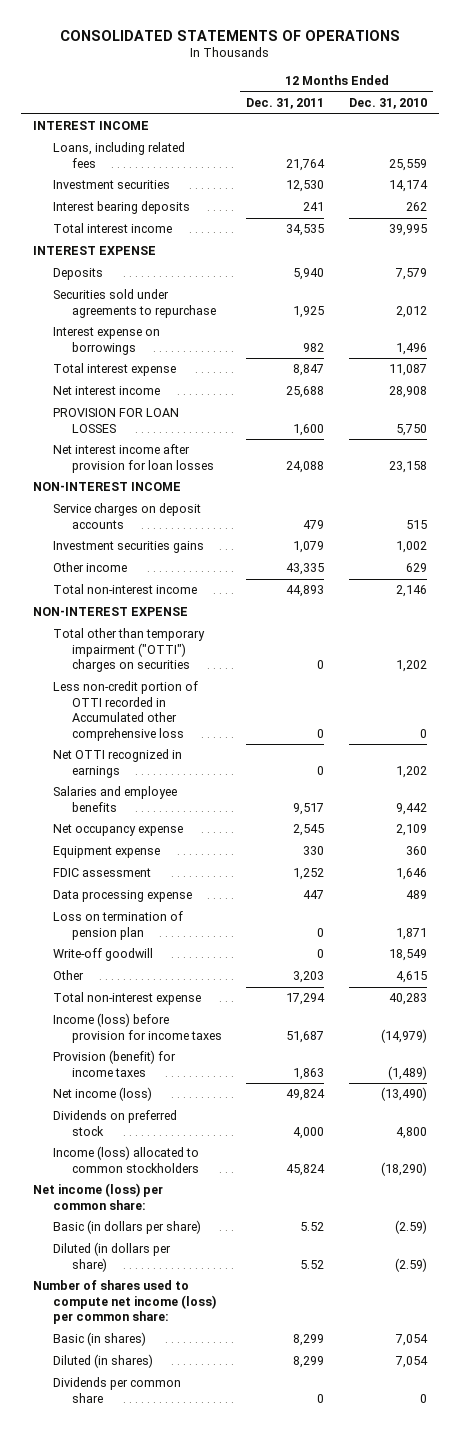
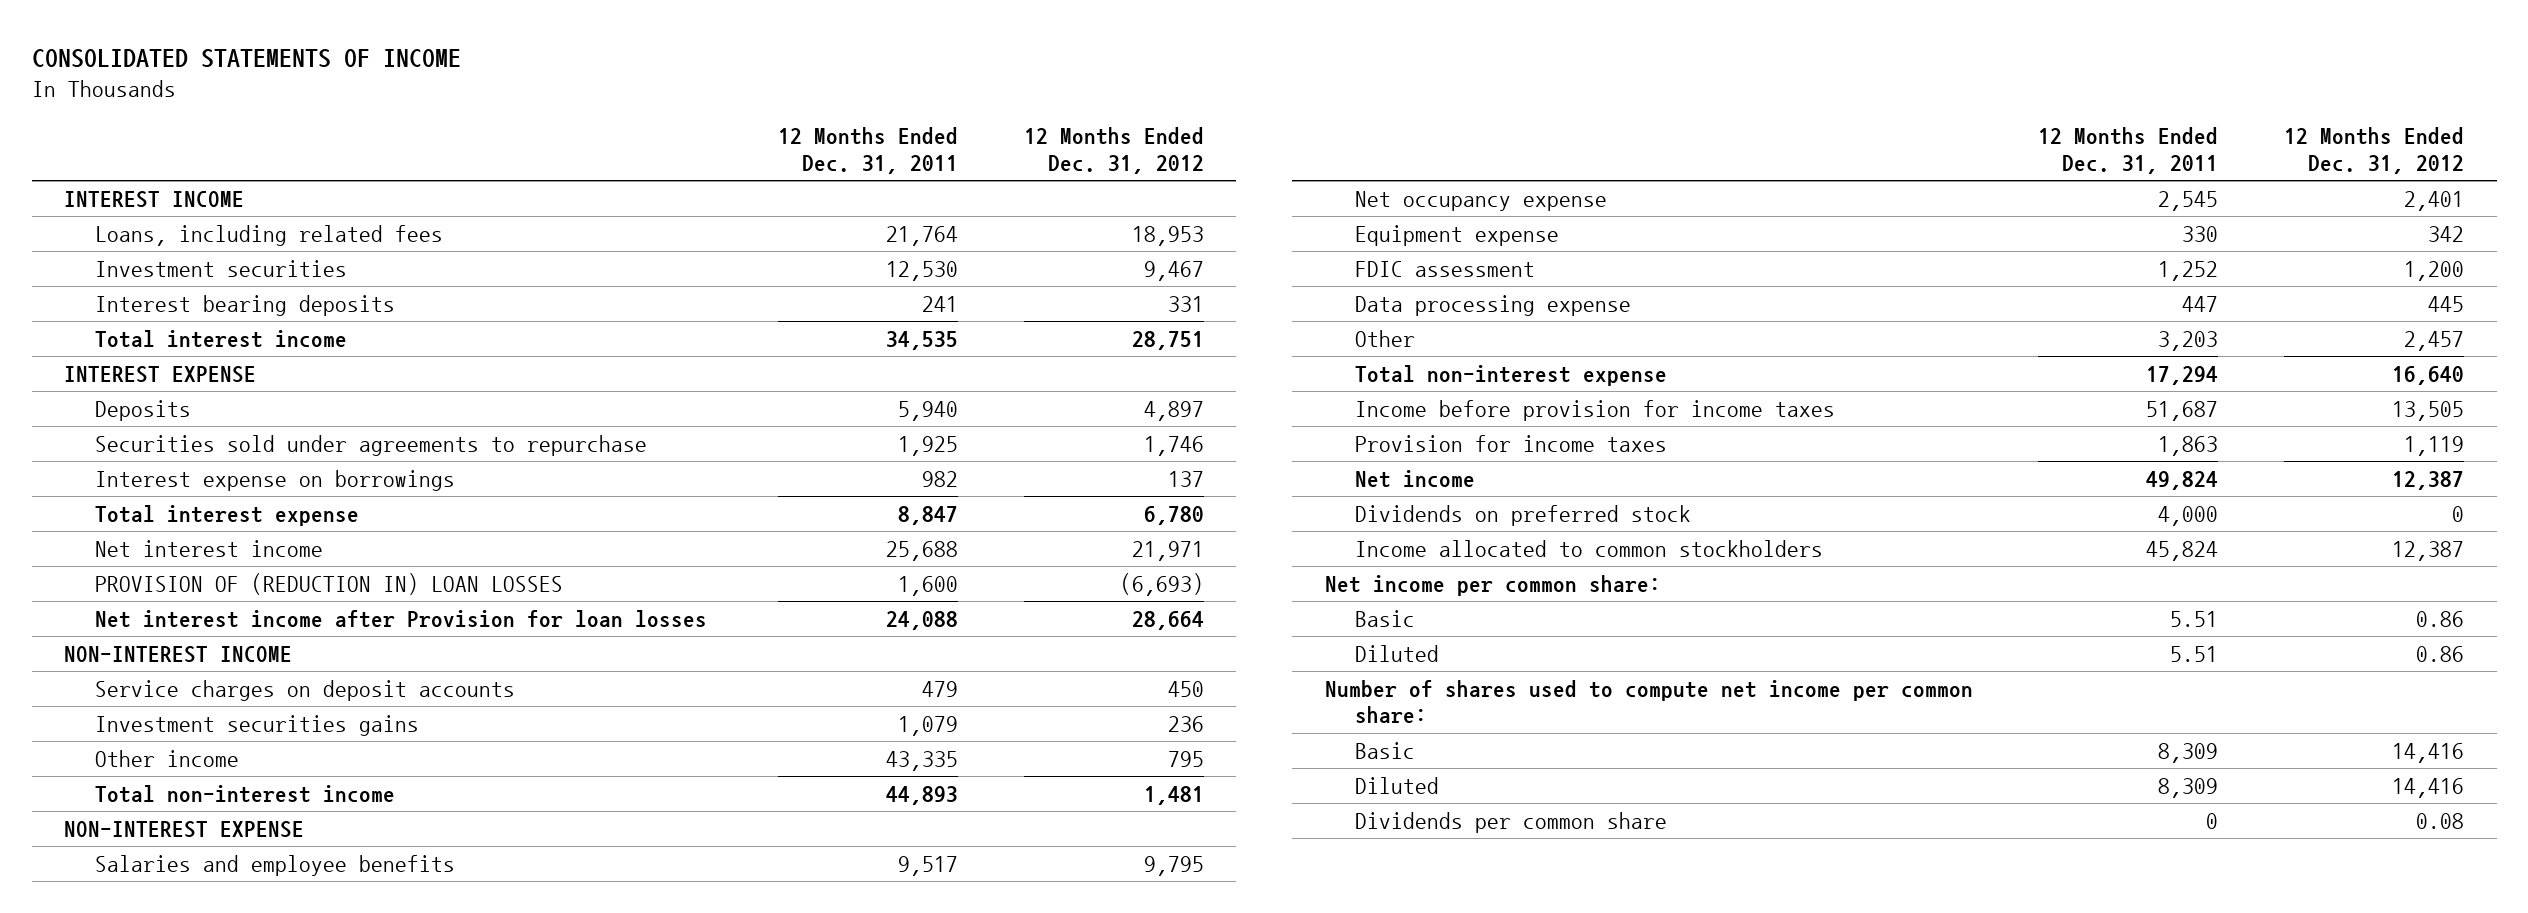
- CONSOLIDATED STATEMENTS OF OPERATIONS
+ CONSOLIDATED STATEMENTS OF INCOME
- | 12 Months Ended Dec. 31, 2011 | 12 Months Ended Dec. 31, 2010
+ | 12 Months Ended Dec. 31, 2011 | 12 Months Ended Dec. 31, 2012
- PROVISION FOR LOAN LOSSES | 1,600 | 5,750
- Net interest income after provision for loan losses | 24,088 | 23,158
+ PROVISION OF (REDUCTION IN) LOAN LOSSES | 1,600 | (6,693)
+ Net interest income after Provision for loan losses | 24,088 | 28,664
- Total other than temporary impairment ("OTTI") charges on securities | 0 | 1,202
- Less non-credit portion of OTTI recorded in Accumulated other comprehensive loss | 0 | 0
- Net OTTI recognized in earnings | 0 | 1,202
- Loss on termination of pension plan | 0 | 1,871
- Write-off goodwill | 0 | 18,549
- Income (loss) before provision for income taxes | 51,687 | (14,979)
- Provision (benefit) for income taxes | 1,863 | (1,489)
- Net income (loss) | 49,824 | (13,490)
+ Income before provision for income taxes | 51,687 | 13,505
+ Provision for income taxes | 1,863 | 1,119
+ Net income | 49,824 | 12,387
- Income (loss) allocated to common stockholders | 45,824 | (18,290)
- Net income (loss) per common share:
- Basic (in dollars per share) | 5.52 | (2.59)
- Diluted (in dollars per share) | 5.52 | (2.59)
- Number of shares used to compute net income (loss) per common share:
- Basic (in shares) | 8,299 | 7,054
- Diluted (in shares) | 8,299 | 7,054
+ Income allocated to common stockholders | 45,824 | 12,387
+ Net income per common share:
+ Basic | 5.51 | 0.86
+ Diluted | 5.51 | 0.86
+ Number of shares used to compute net income per common share:
+ Basic | 8,309 | 14,416
+ Diluted | 8,309 | 14,416

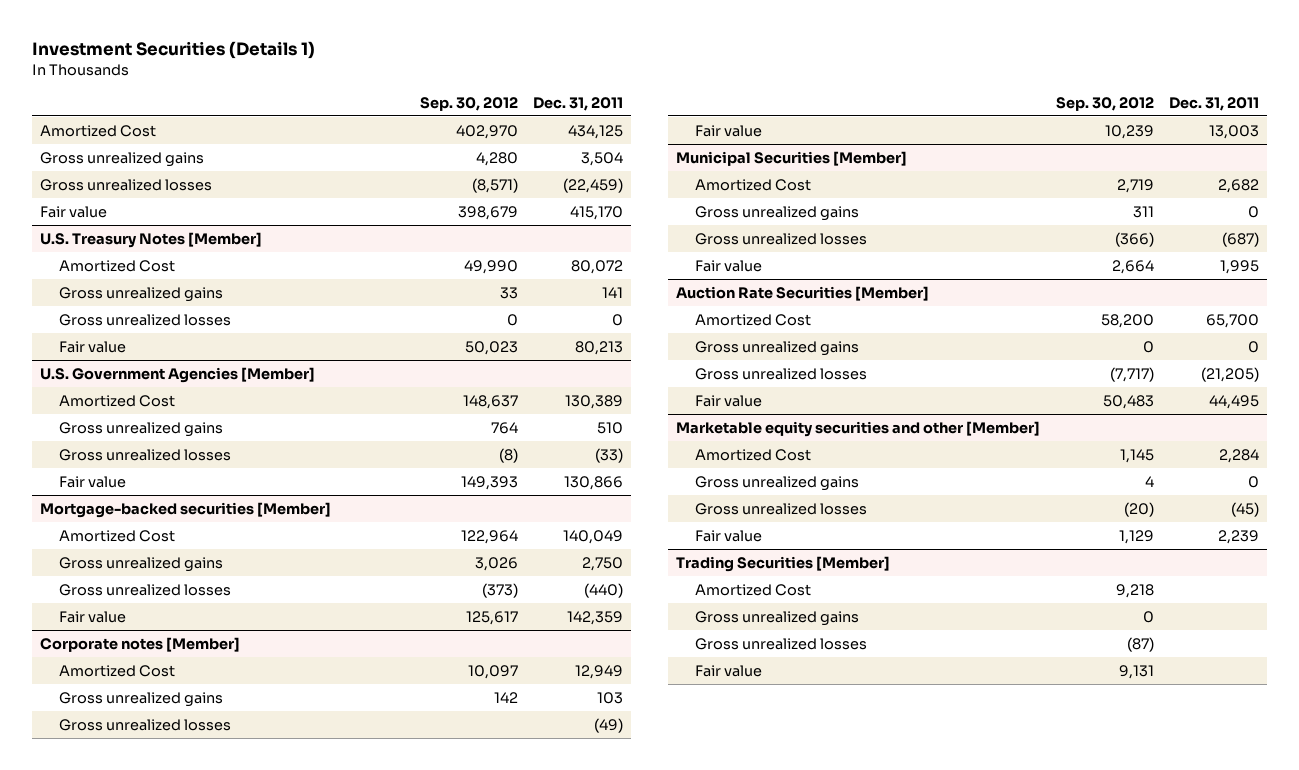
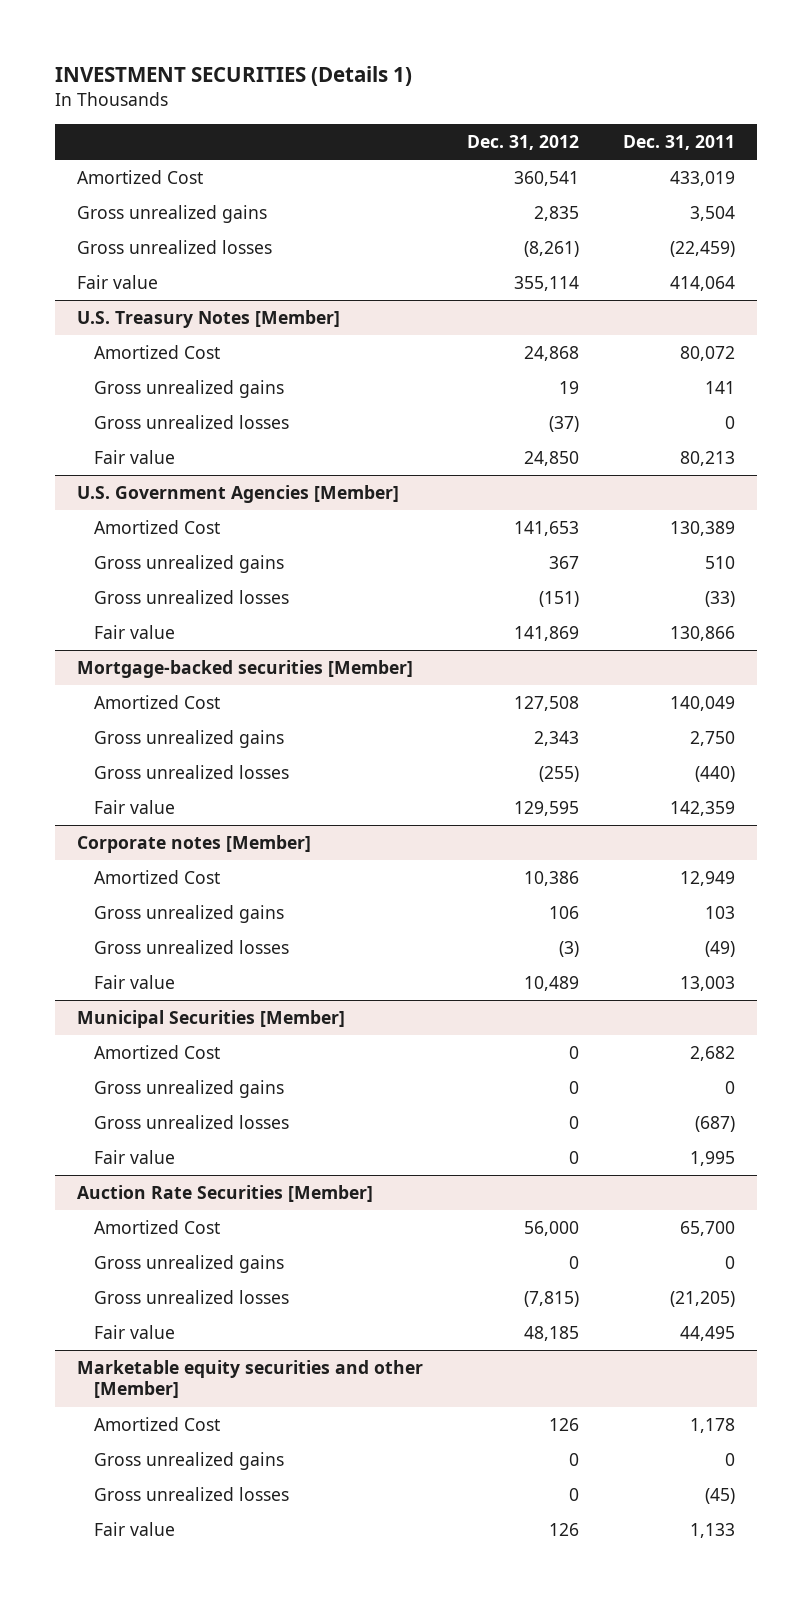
- Investment Securities (Details 1)
+ INVESTMENT SECURITIES (Details 1)
- | Sep. 30, 2012 | Dec. 31, 2011
+ | Dec. 31, 2012 | Dec. 31, 2011
- Amortized Cost | 402,970 | 434,125
+ Amortized Cost | 360,541 | 433,019
- Fair value | 398,679 | 415,170
+ Fair value | 355,114 | 414,064
@ Marketable equity securities and other [Member]
- Amortized Cost | 1,145 | 2,284
+ Amortized Cost | 126 | 1,178
- Fair value | 1,129 | 2,239
- Trading Securities [Member]
- Amortized Cost | 9,218 |
- Gross unrealized gains | 0 |
- Gross unrealized losses | (87) |
- Fair value | 9,131 |
@ Marketable equity securities and other [Member]
+ Fair value | 126 | 1,133

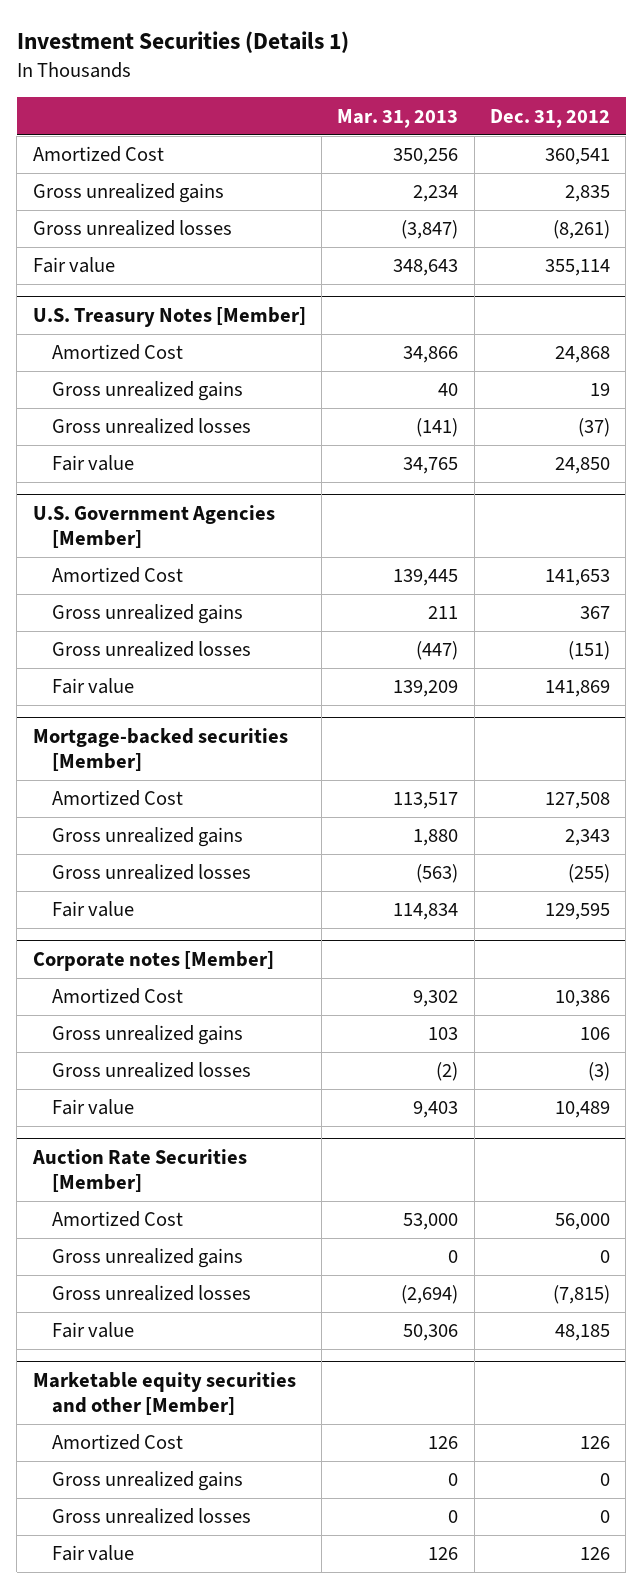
- INVESTMENT SECURITIES (Details 1)
+ Investment Securities (Details 1)
- | Dec. 31, 2012 | Dec. 31, 2011
+ | Mar. 31, 2013 | Dec. 31, 2012
- Municipal Securities [Member]
- Amortized Cost | 0 | 2,682
- Gross unrealized gains | 0 | 0
- Gross unrealized losses | 0 | (687)
- Fair value | 0 | 1,995

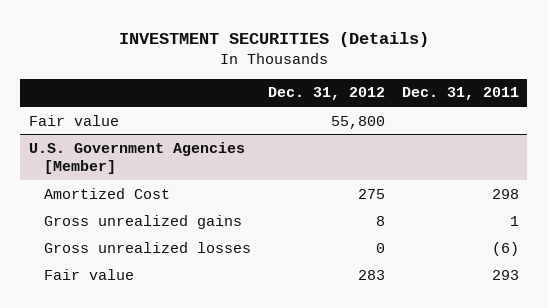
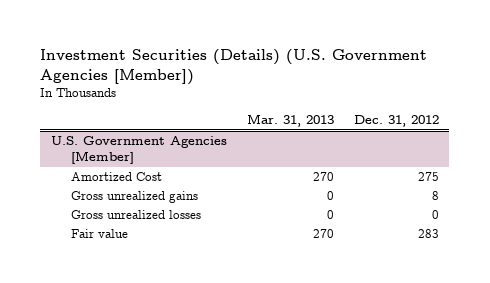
- INVESTMENT SECURITIES (Details)
+ Investment Securities (Details) (U.S. Government Agencies [Member])
- | Dec. 31, 2012 | Dec. 31, 2011
+ | Mar. 31, 2013 | Dec. 31, 2012
- Fair value | 55,800 |

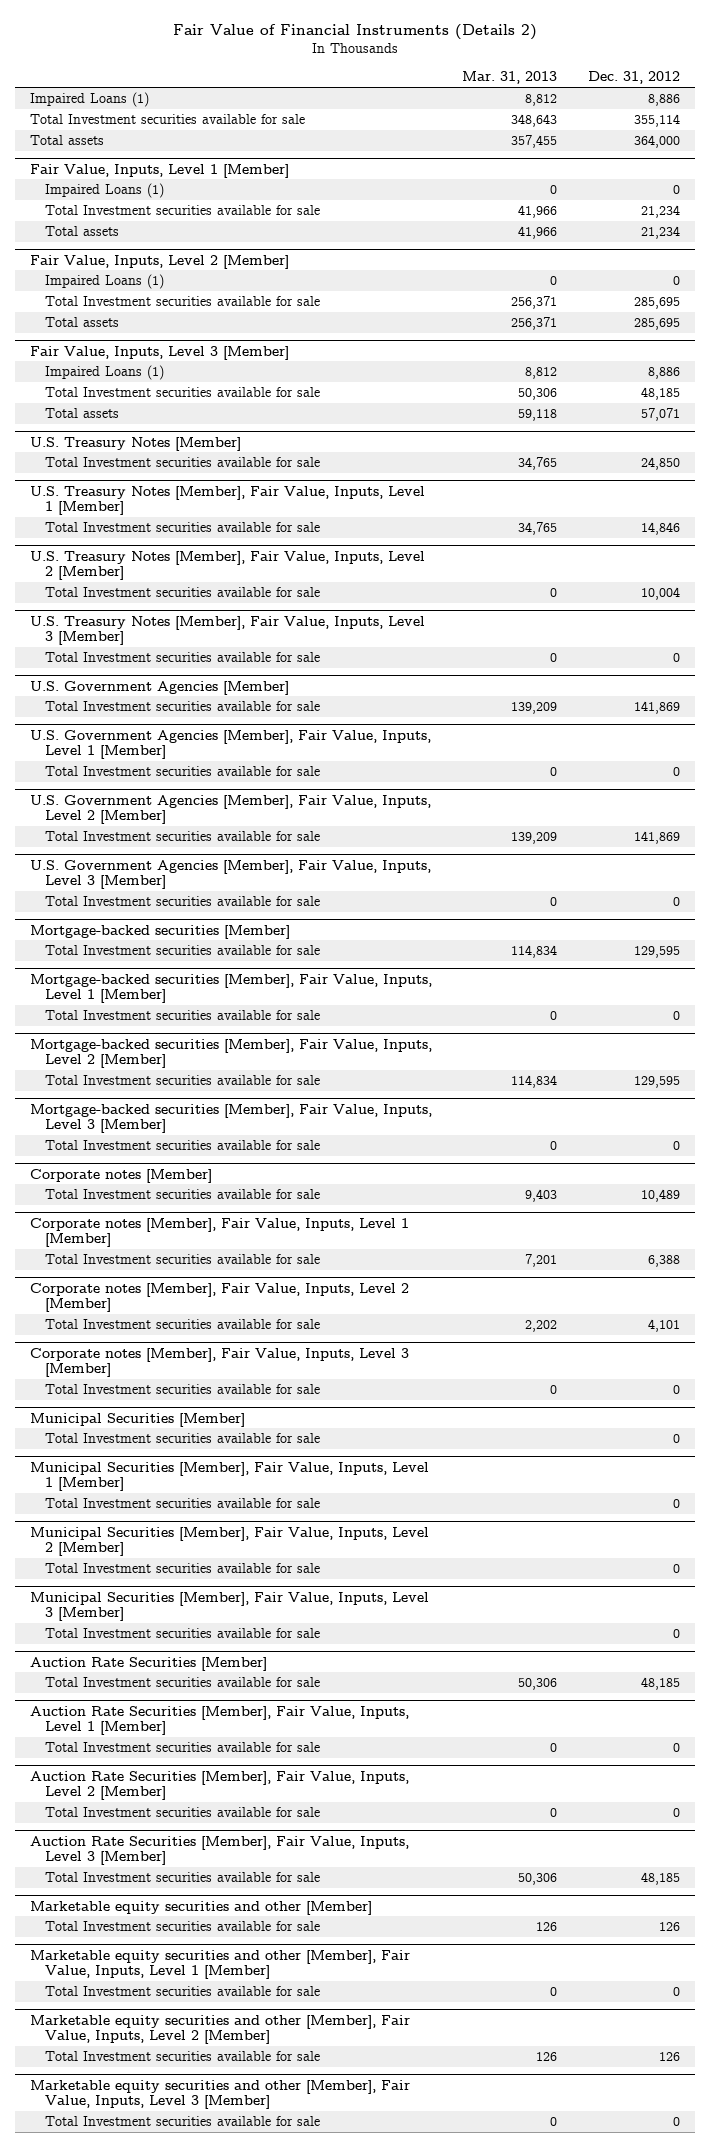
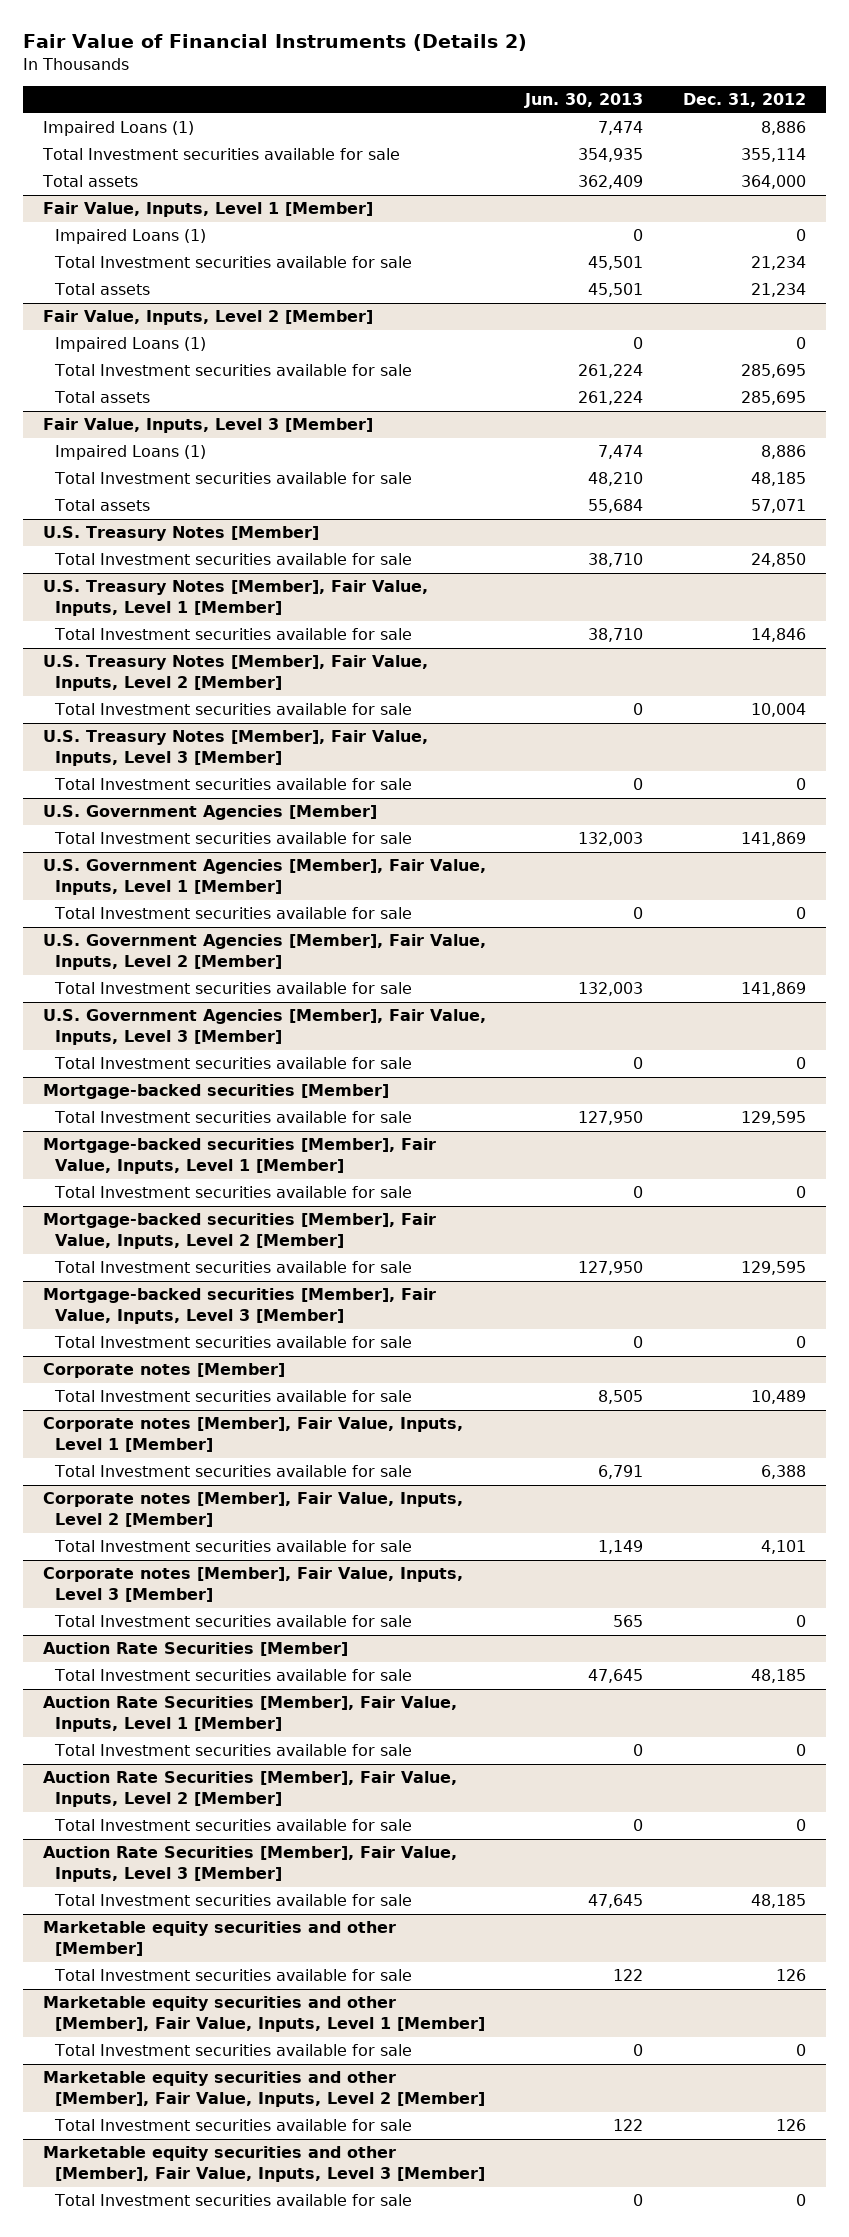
- | Mar. 31, 2013 | Dec. 31, 2012
+ | Jun. 30, 2013 | Dec. 31, 2012
- Municipal Securities [Member]
- Total Investment securities available for sale | | 0
- Municipal Securities [Member], Fair Value, Inputs, Level 1 [Member]
- Total Investment securities available for sale | | 0
- Municipal Securities [Member], Fair Value, Inputs, Level 2 [Member]
- Total Investment securities available for sale | | 0
- Municipal Securities [Member], Fair Value, Inputs, Level 3 [Member]
- Total Investment securities available for sale | | 0

